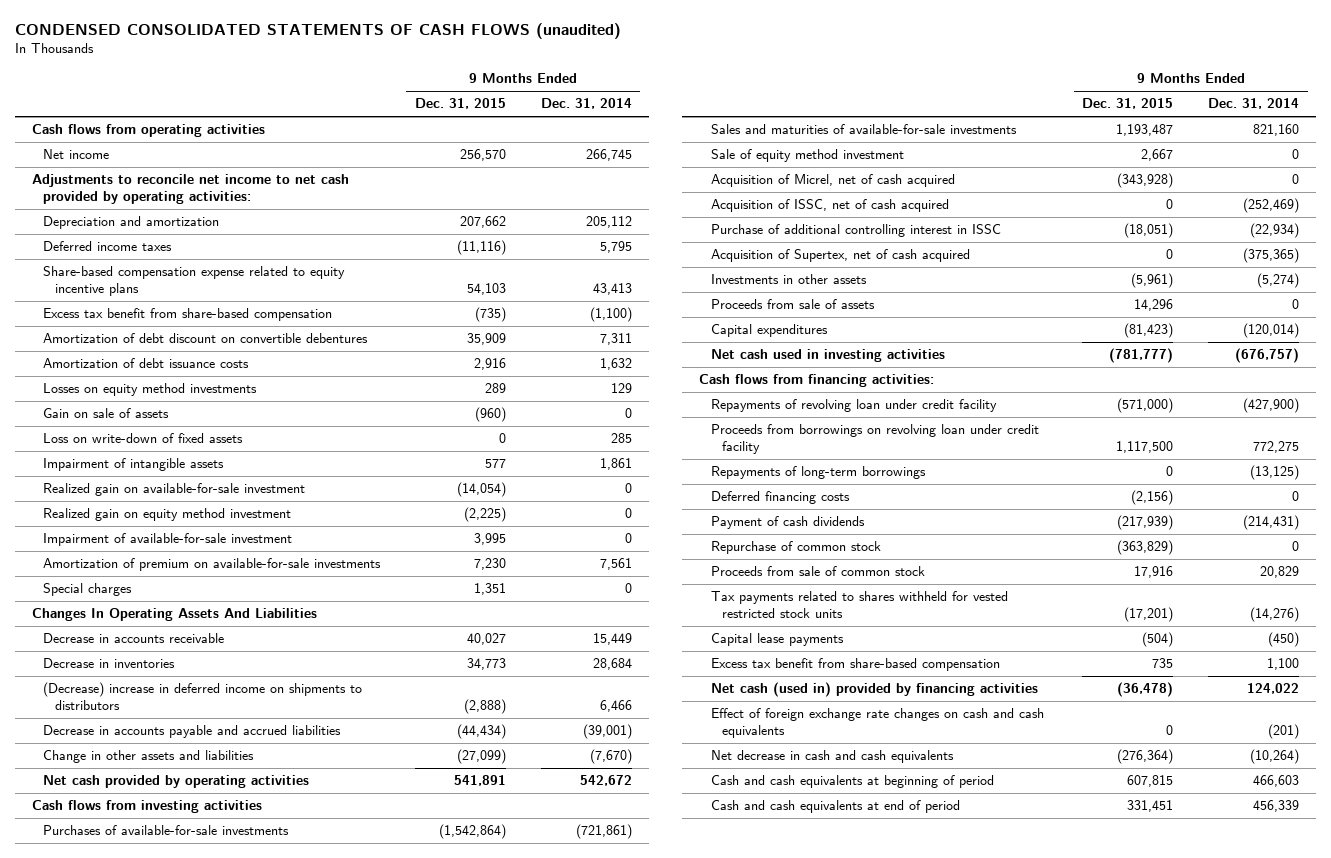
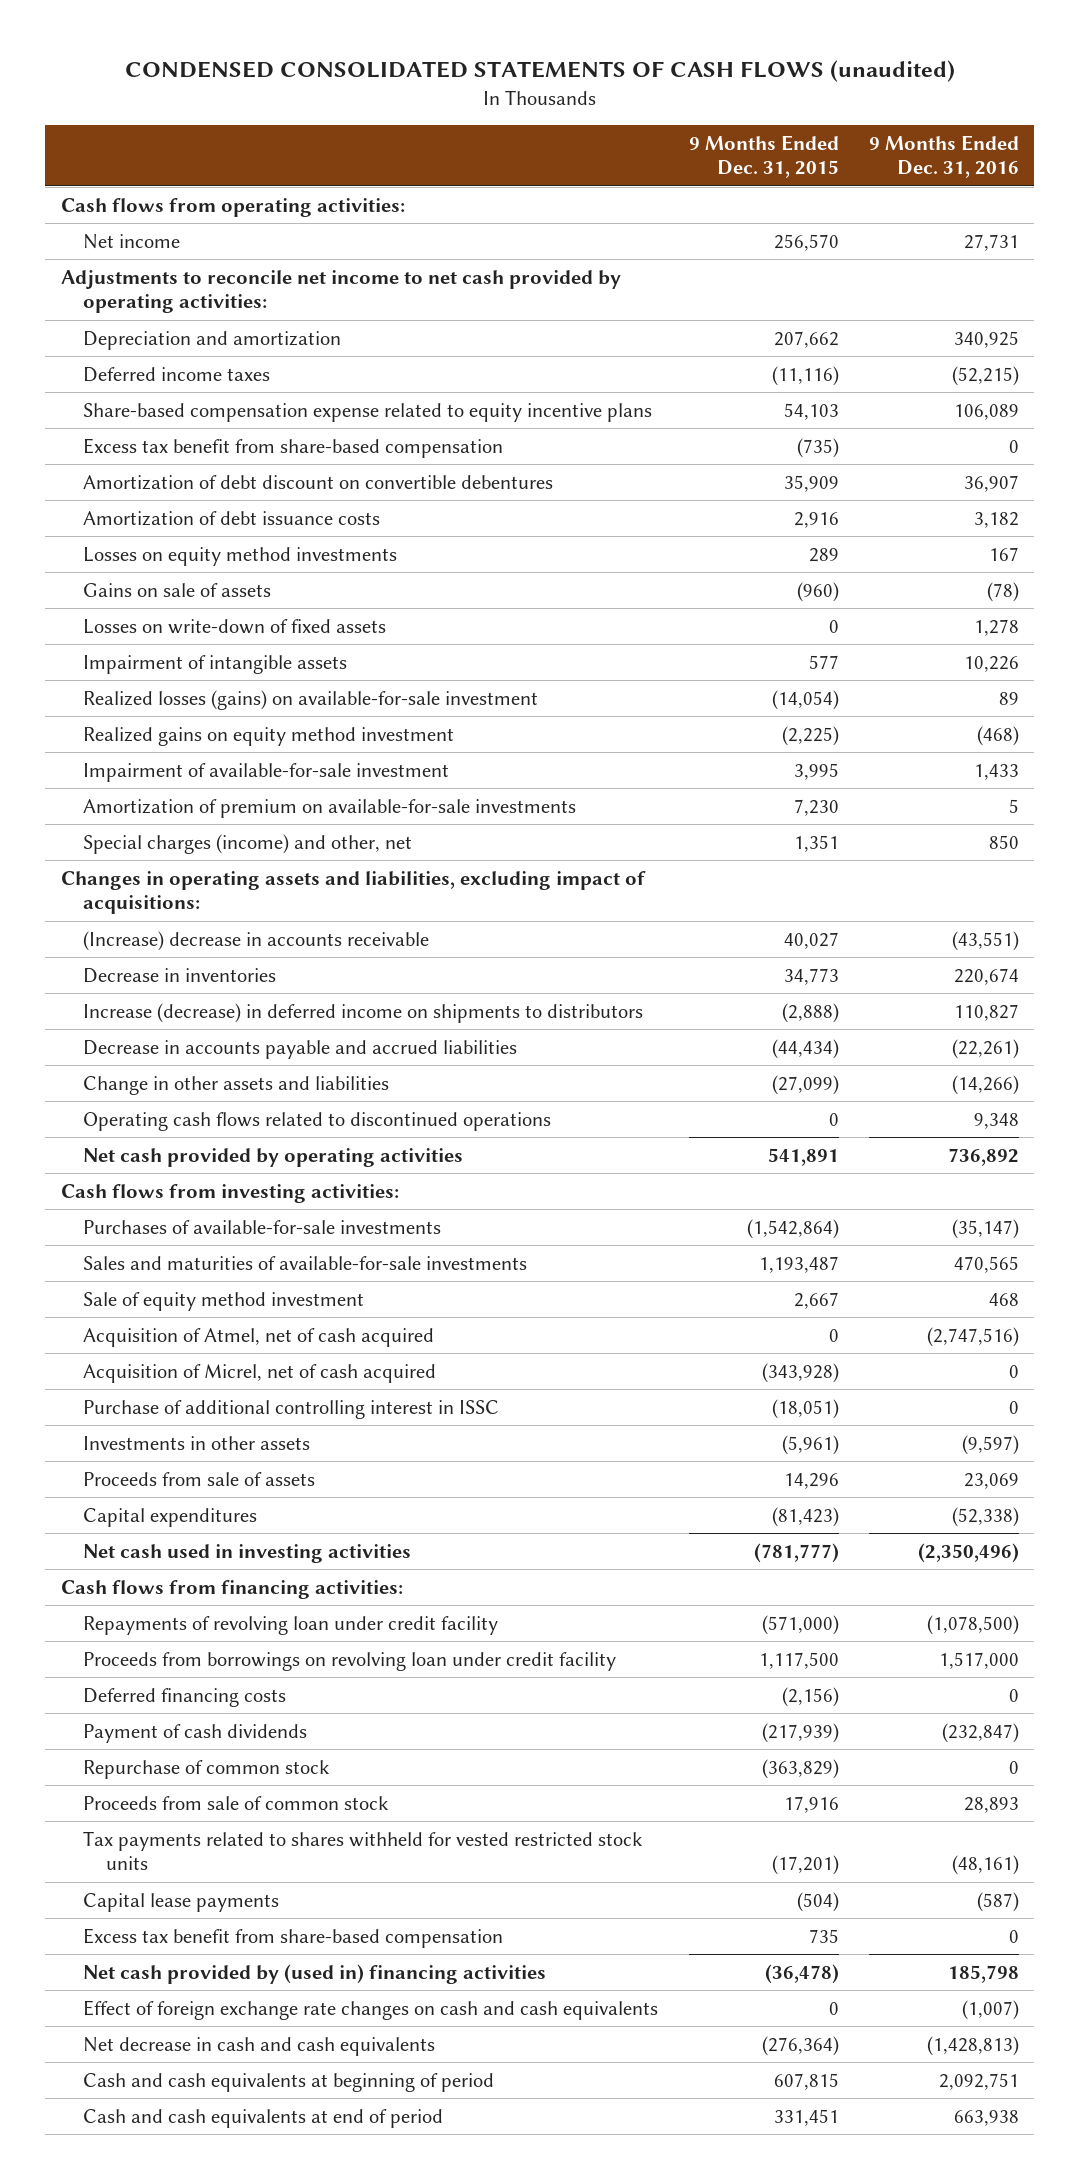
- | 9 Months Ended Dec. 31, 2015 | 9 Months Ended Dec. 31, 2014
+ | 9 Months Ended Dec. 31, 2015 | 9 Months Ended Dec. 31, 2016
- Cash flows from operating activities
+ Cash flows from operating activities:
- Gain on sale of assets | (960) | 0
- Loss on write-down of fixed assets | 0 | 285
+ Gains on sale of assets | (960) | (78)
+ Losses on write-down of fixed assets | 0 | 1,278
- Realized gain on available-for-sale investment | (14,054) | 0
- Realized gain on equity method investment | (2,225) | 0
+ Realized losses (gains) on available-for-sale investment | (14,054) | 89
+ Realized gains on equity method investment | (2,225) | (468)
- Special charges | 1,351 | 0
- Changes In Operating Assets And Liabilities
- Decrease in accounts receivable | 40,027 | 15,449
+ Special charges (income) and other, net | 1,351 | 850
+ Changes in operating assets and liabilities, excluding impact of acquisitions:
+ (Increase) decrease in accounts receivable | 40,027 | (43,551)
- (Decrease) increase in deferred income on shipments to distributors | (2,888) | 6,466
+ Increase (decrease) in deferred income on shipments to distributors | (2,888) | 110,827
+ Operating cash flows related to discontinued operations | 0 | 9,348
- Cash flows from investing activities
+ Cash flows from investing activities:
+ Acquisition of Atmel, net of cash acquired | 0 | (2,747,516)
- Acquisition of ISSC, net of cash acquired | 0 | (252,469)
- Acquisition of Supertex, net of cash acquired | 0 | (375,365)
- Repayments of long-term borrowings | 0 | (13,125)
- Net cash (used in) provided by financing activities | (36,478) | 124,022
+ Net cash provided by (used in) financing activities | (36,478) | 185,798

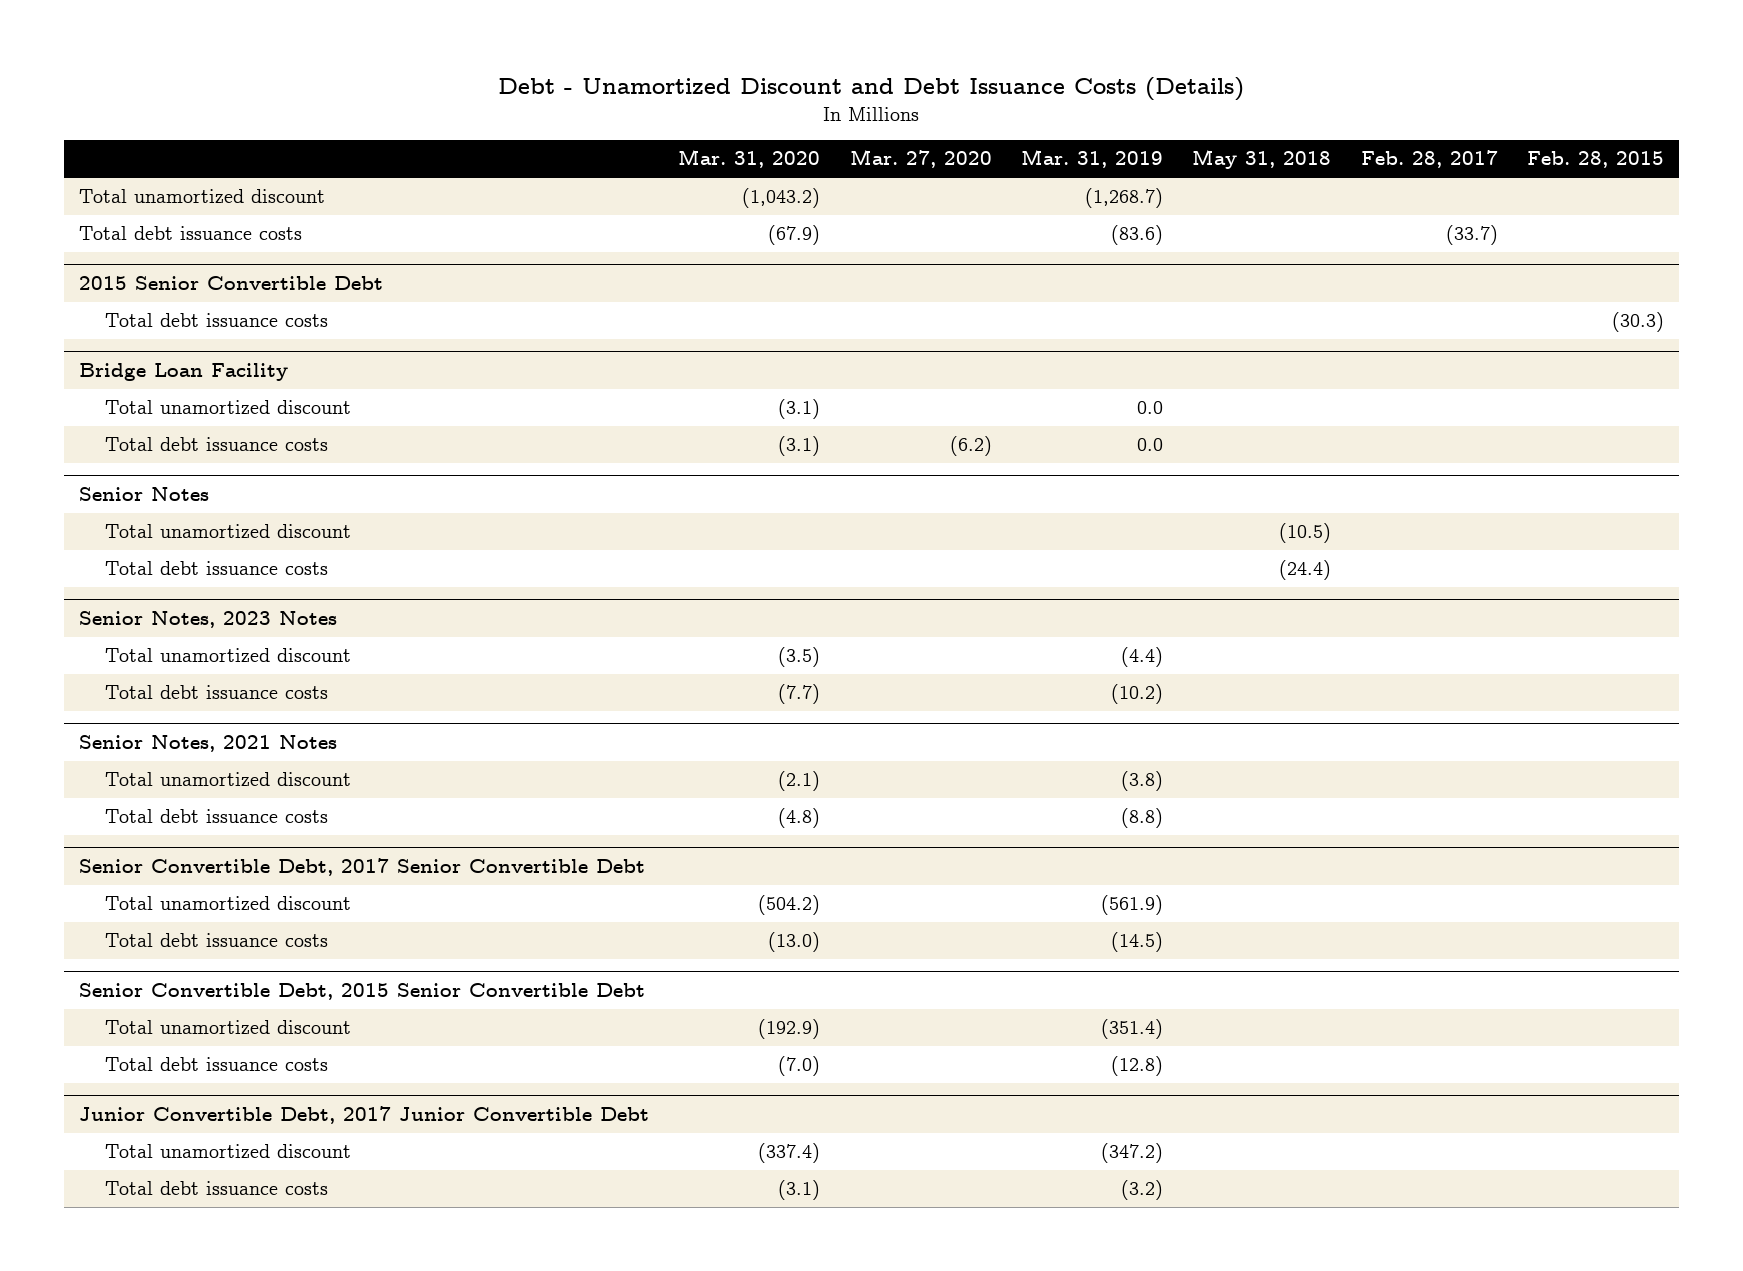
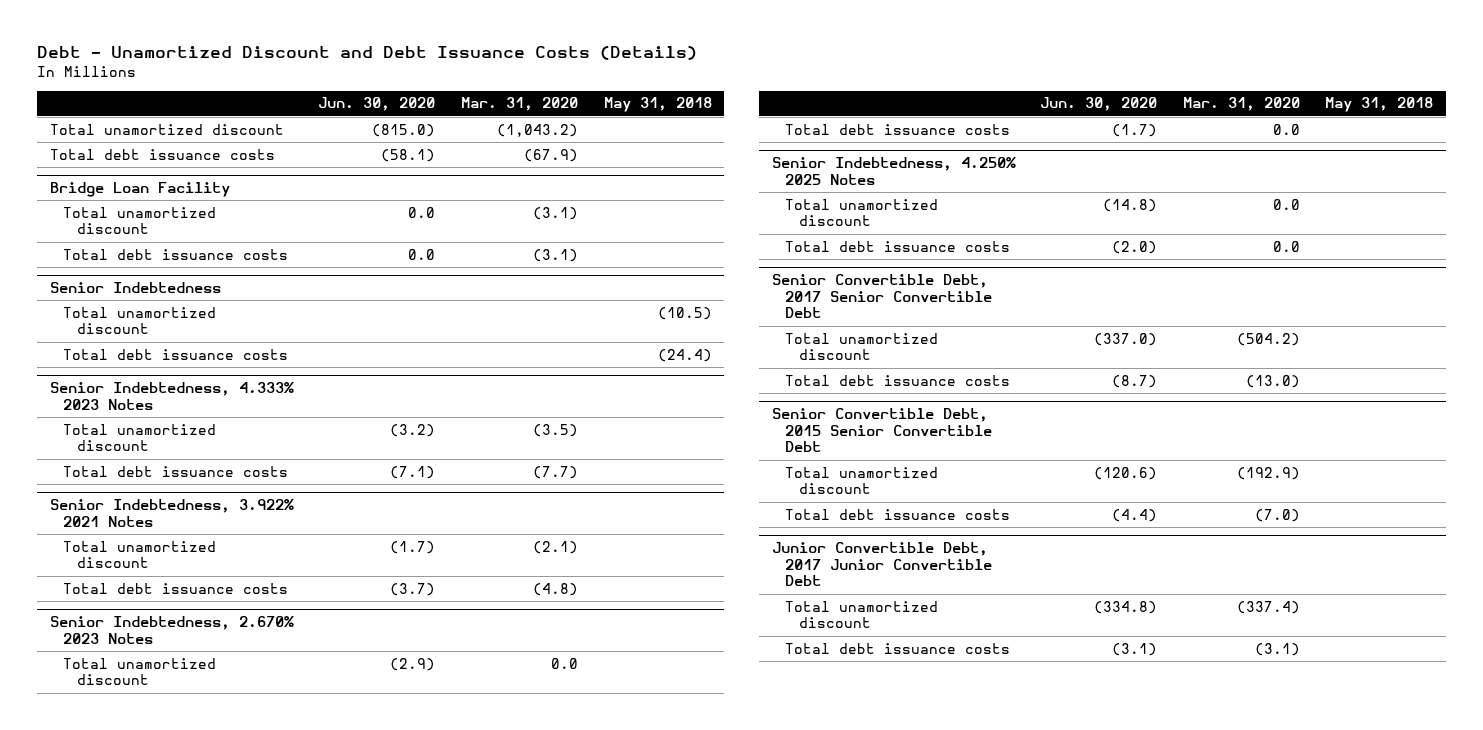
- | Mar. 31, 2020 | Mar. 27, 2020 | Mar. 31, 2019 | May 31, 2018 | Feb. 28, 2017 | Feb. 28, 2015
+ | Jun. 30, 2020 | Mar. 31, 2020 | May 31, 2018
- 2015 Senior Convertible Debt
- Total debt issuance costs | | | | | | (30.3)
- Senior Notes
+ Senior Indebtedness
- Senior Notes, 2023 Notes
+ Senior Indebtedness, 4.333% 2023 Notes
- Senior Notes, 2021 Notes
+ Senior Indebtedness, 3.922% 2021 Notes
+ Senior Indebtedness, 2.670% 2023 Notes
+ Total unamortized discount | (2.9) | 0.0 |
+ Total debt issuance costs | (1.7) | 0.0 |
+ Senior Indebtedness, 4.250% 2025 Notes
+ Total unamortized discount | (14.8) | 0.0 |
+ Total debt issuance costs | (2.0) | 0.0 |

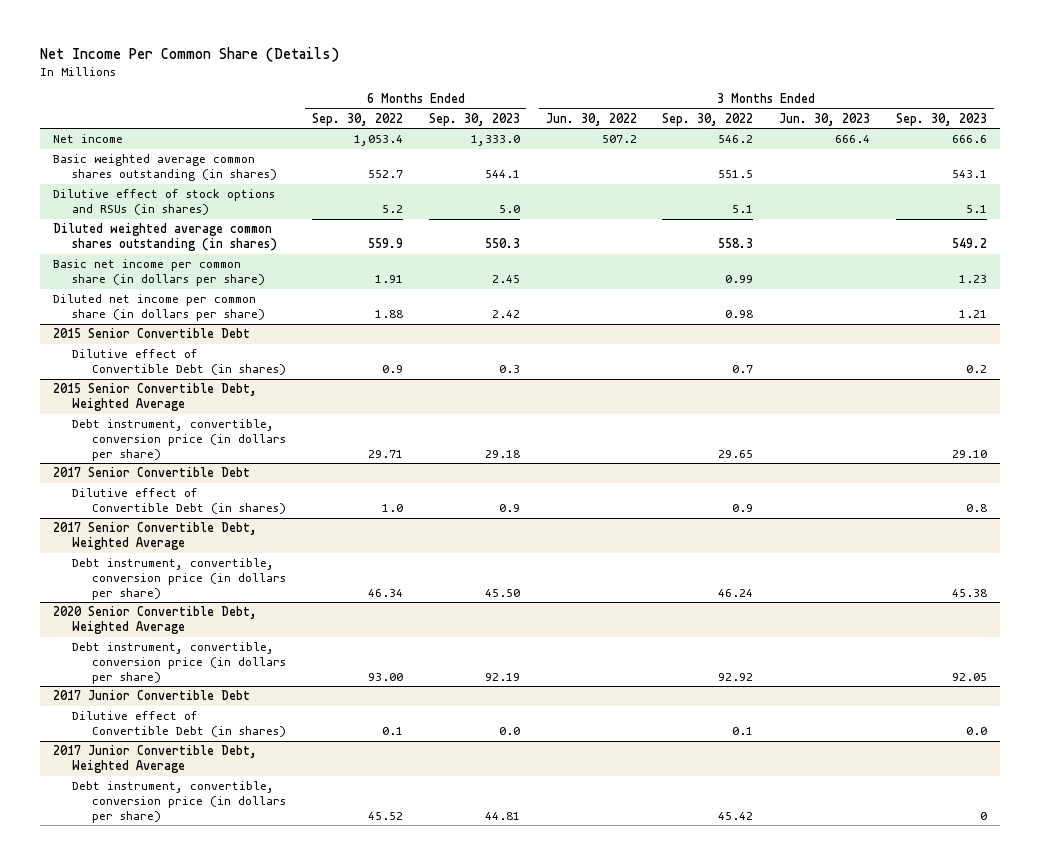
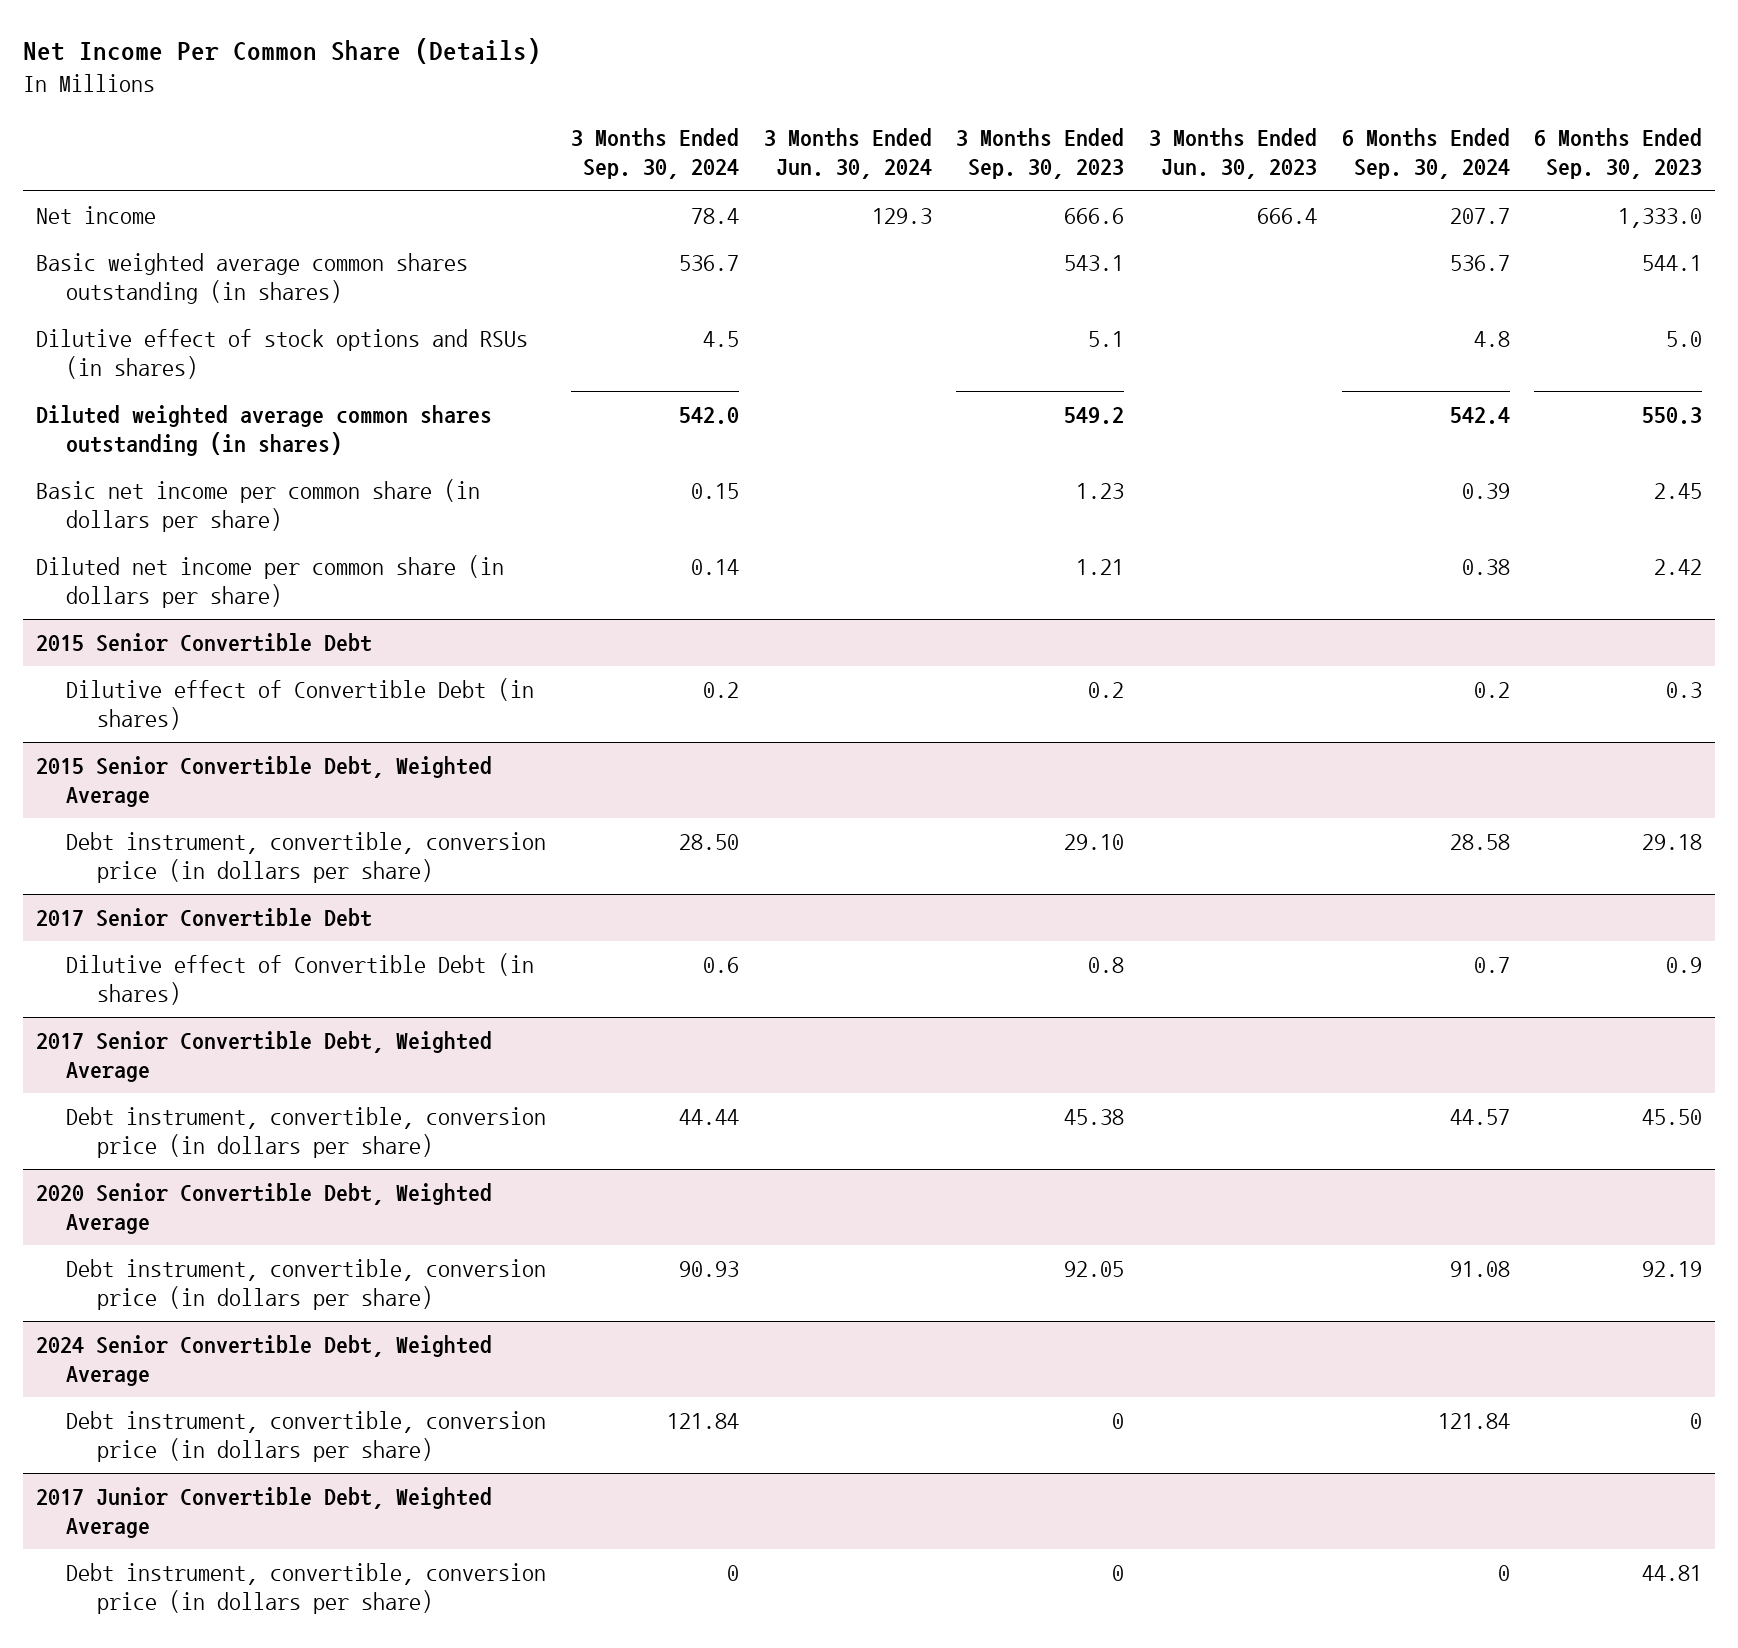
- | 6 Months Ended Sep. 30, 2022 | 6 Months Ended Sep. 30, 2023 | 3 Months Ended Jun. 30, 2022 | 3 Months Ended Sep. 30, 2022 | 3 Months Ended Jun. 30, 2023 | 3 Months Ended Sep. 30, 2023
+ | 3 Months Ended Sep. 30, 2024 | 3 Months Ended Jun. 30, 2024 | 3 Months Ended Sep. 30, 2023 | 3 Months Ended Jun. 30, 2023 | 6 Months Ended Sep. 30, 2024 | 6 Months Ended Sep. 30, 2023
- 2017 Junior Convertible Debt
- Dilutive effect of Convertible Debt (in shares) | 0.1 | 0.0 | | 0.1 | | 0.0
+ 2024 Senior Convertible Debt, Weighted Average
+ Debt instrument, convertible, conversion price (in dollars per share) | 121.84 | | 0 | | 121.84 | 0

